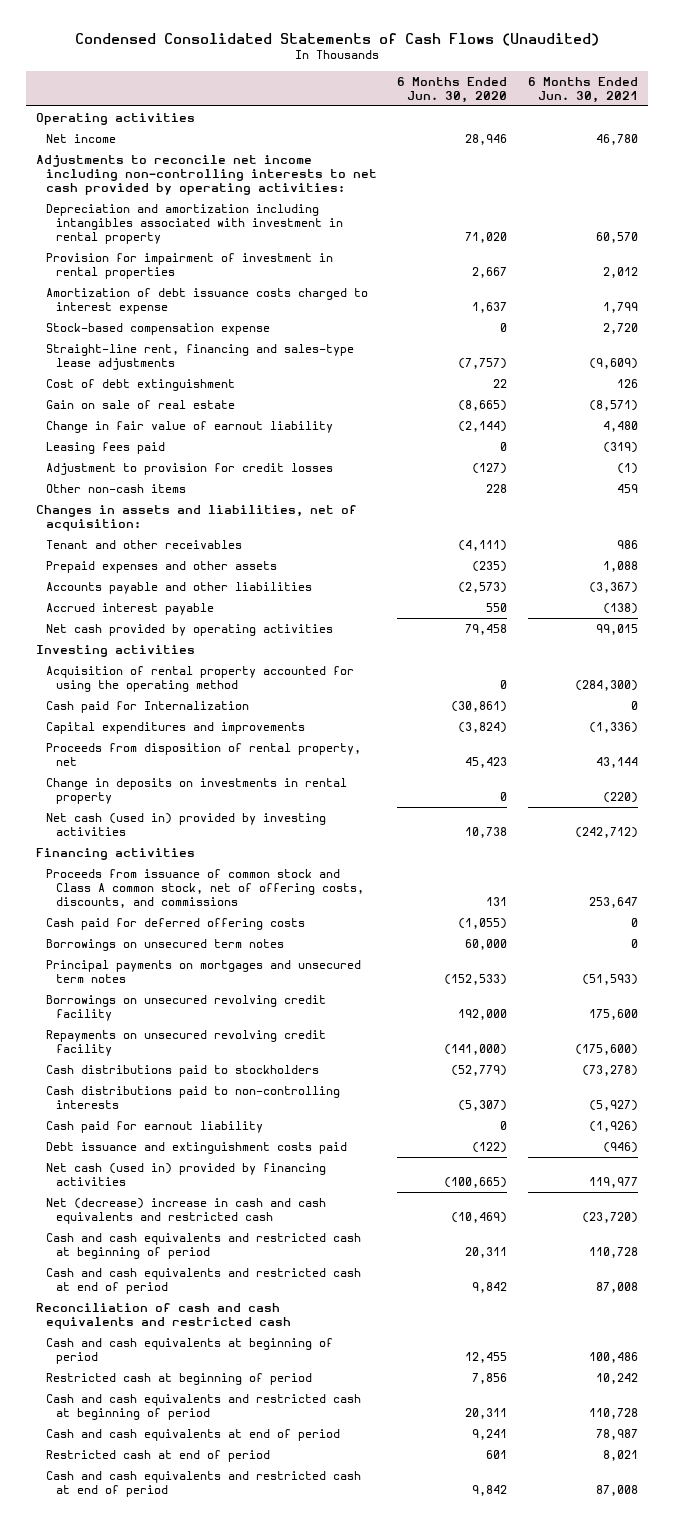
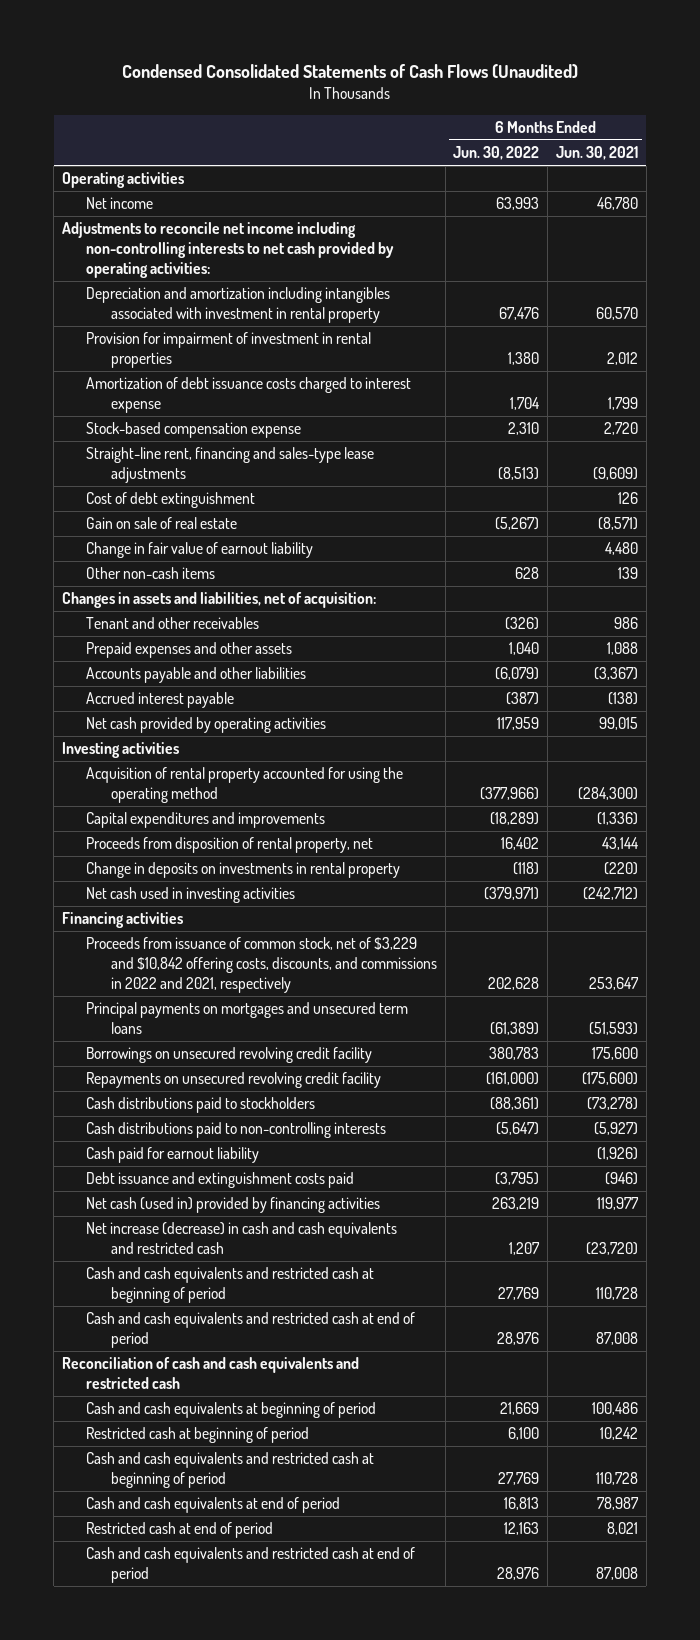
- | 6 Months Ended Jun. 30, 2020 | 6 Months Ended Jun. 30, 2021
+ | 6 Months Ended Jun. 30, 2022 | 6 Months Ended Jun. 30, 2021
- Leasing fees paid | 0 | (319)
- Adjustment to provision for credit losses | (127) | (1)
- Other non-cash items | 228 | 459
+ Other non-cash items | 628 | 139
- Cash paid for Internalization | (30,861) | 0
- Net cash (used in) provided by investing activities | 10,738 | (242,712)
+ Net cash used in investing activities | (379,971) | (242,712)
- Proceeds from issuance of common stock and Class A common stock, net of offering costs, discounts, and commissions | 131 | 253,647
- Cash paid for deferred offering costs | (1,055) | 0
- Borrowings on unsecured term notes | 60,000 | 0
- Principal payments on mortgages and unsecured term notes | (152,533) | (51,593)
+ Proceeds from issuance of common stock, net of $3,229 and $10,842 offering costs, discounts, and commissions in 2022 and 2021, respectively | 202,628 | 253,647
+ Principal payments on mortgages and unsecured term loans | (61,389) | (51,593)
- Net (decrease) increase in cash and cash equivalents and restricted cash | (10,469) | (23,720)
+ Net increase (decrease) in cash and cash equivalents and restricted cash | 1,207 | (23,720)

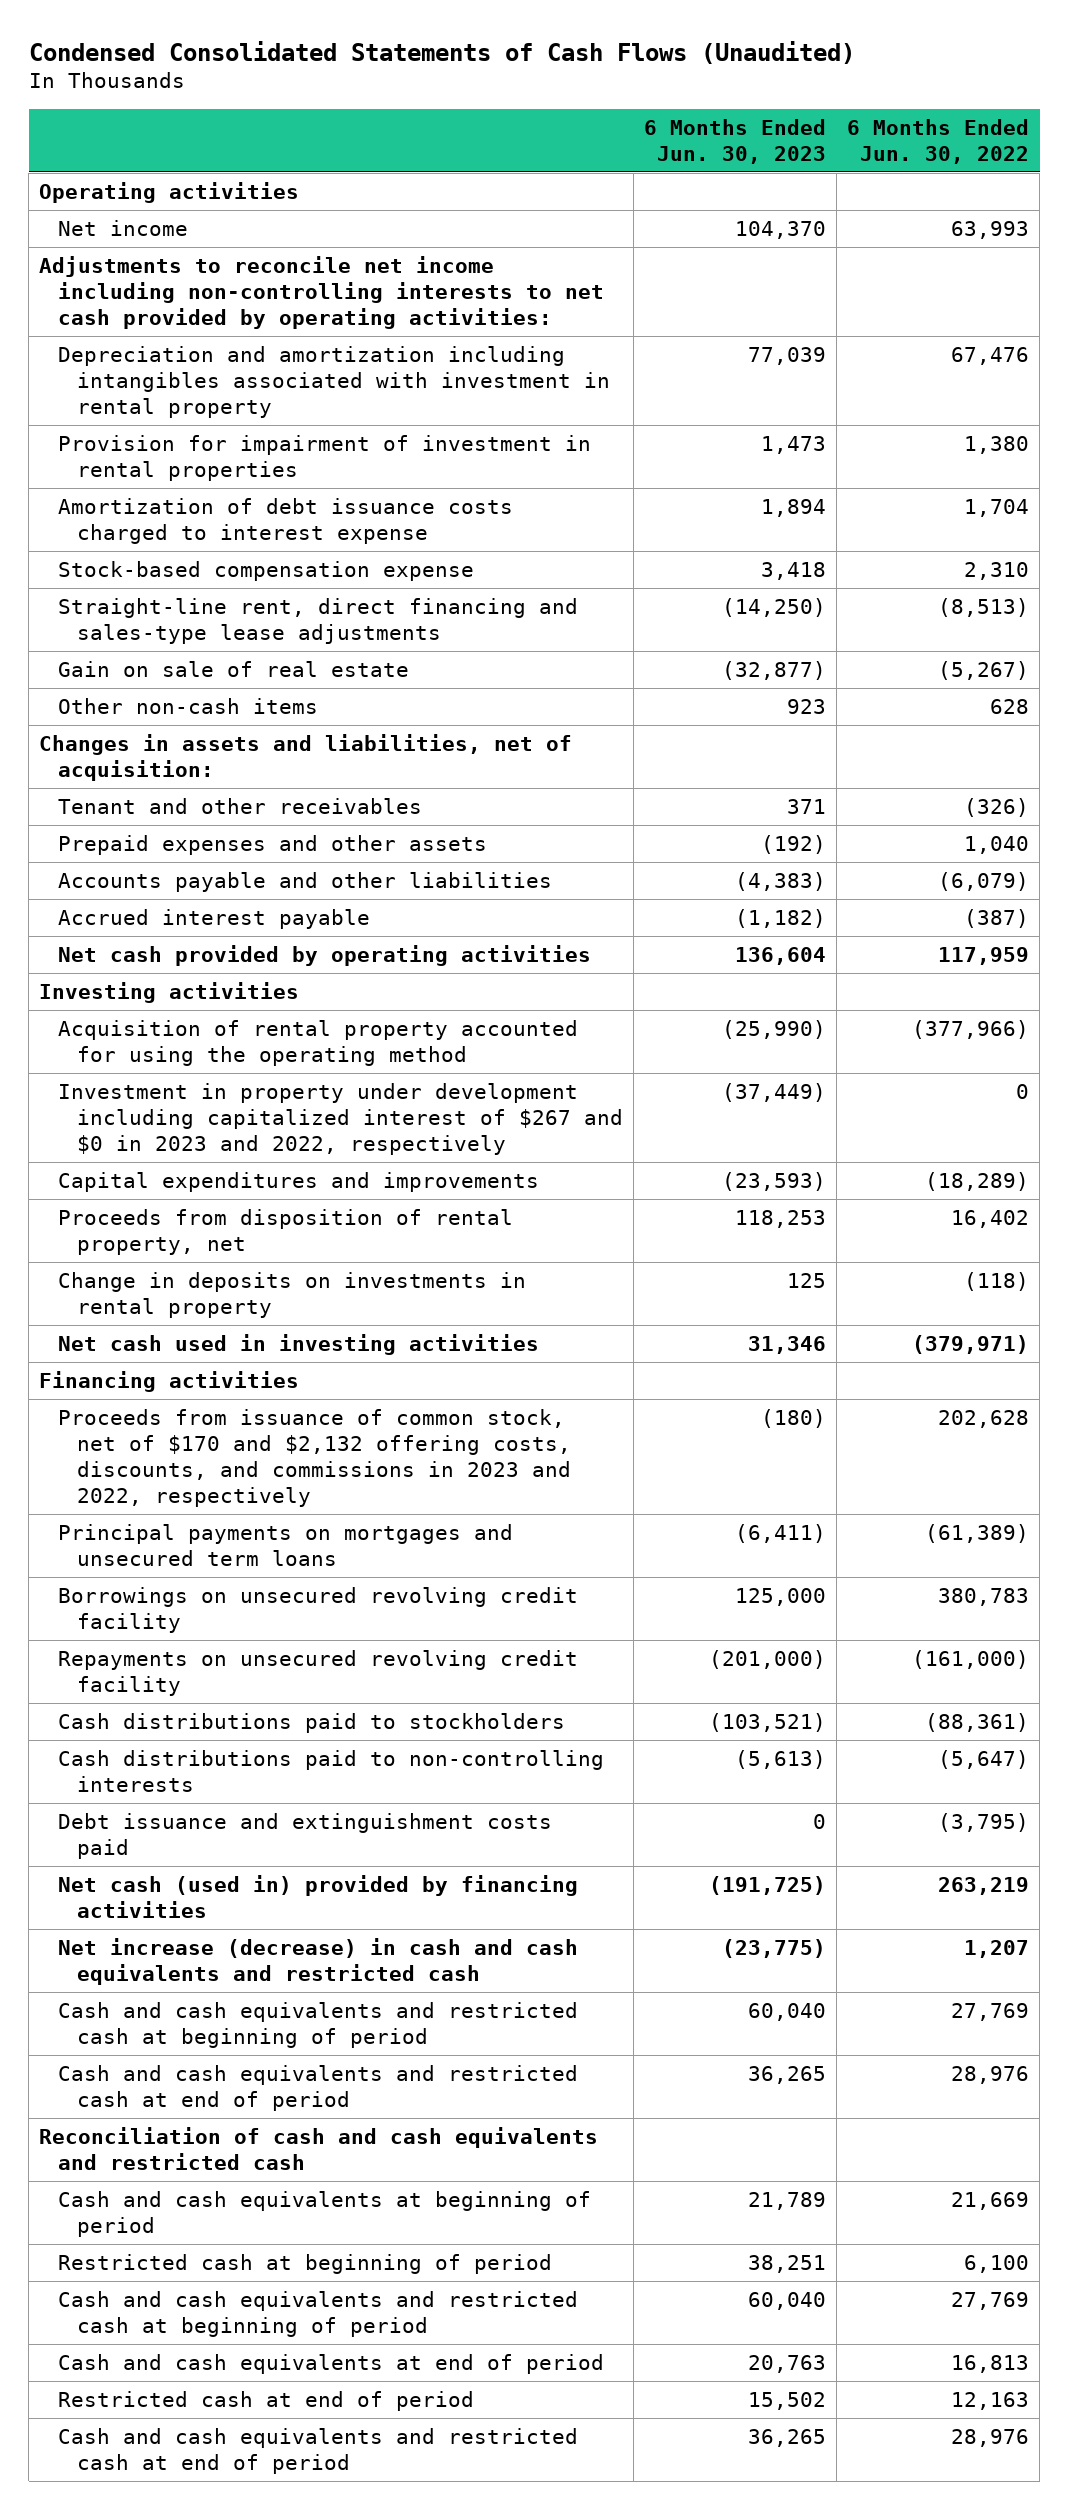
- | 6 Months Ended Jun. 30, 2022 | 6 Months Ended Jun. 30, 2021
+ | 6 Months Ended Jun. 30, 2023 | 6 Months Ended Jun. 30, 2022
- Straight-line rent, financing and sales-type lease adjustments | (8,513) | (9,609)
- Cost of debt extinguishment | | 126
+ Straight-line rent, direct financing and sales-type lease adjustments | (14,250) | (8,513)
- Change in fair value of earnout liability | | 4,480
+ Investment in property under development including capitalized interest of $267 and $0 in 2023 and 2022, respectively | (37,449) | 0
- Proceeds from issuance of common stock, net of $3,229 and $10,842 offering costs, discounts, and commissions in 2022 and 2021, respectively | 202,628 | 253,647
+ Proceeds from issuance of common stock, net of $170 and $2,132 offering costs, discounts, and commissions in 2023 and 2022, respectively | (180) | 202,628
- Cash paid for earnout liability | | (1,926)

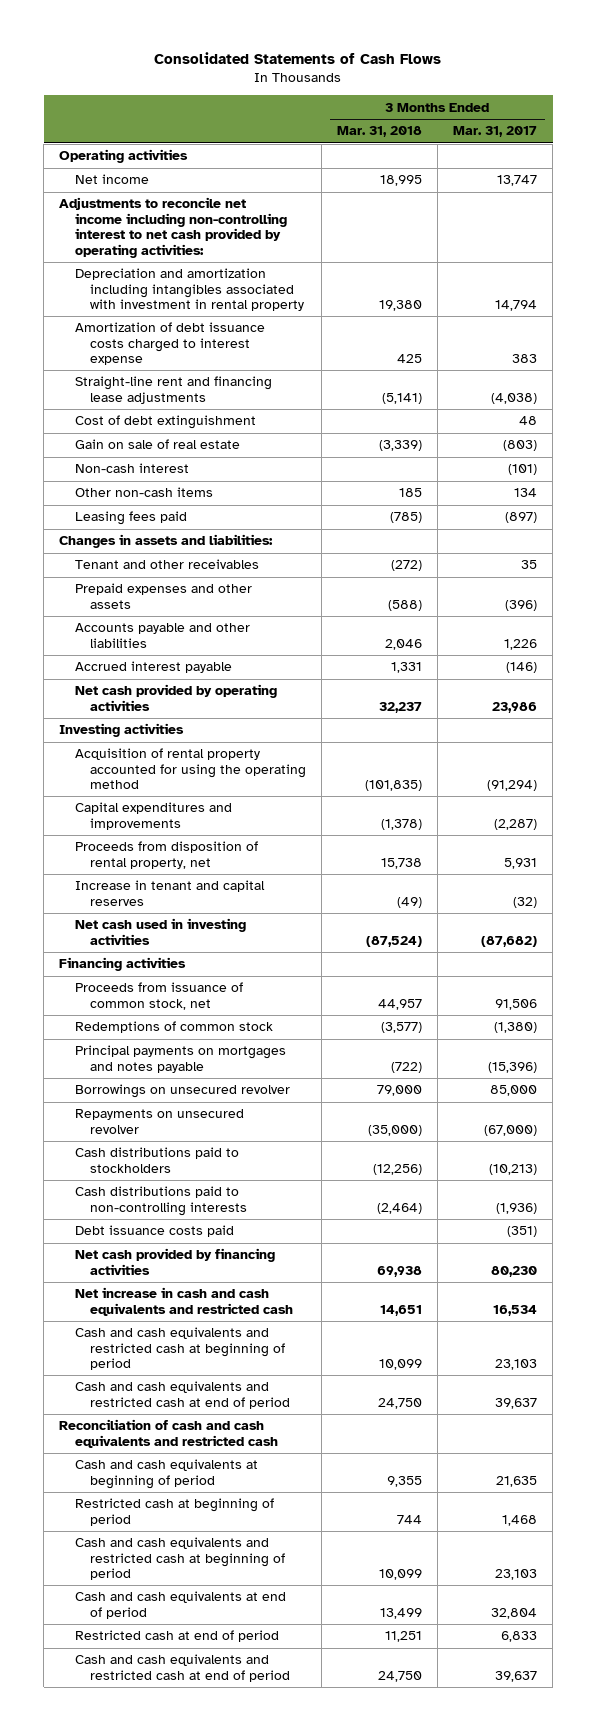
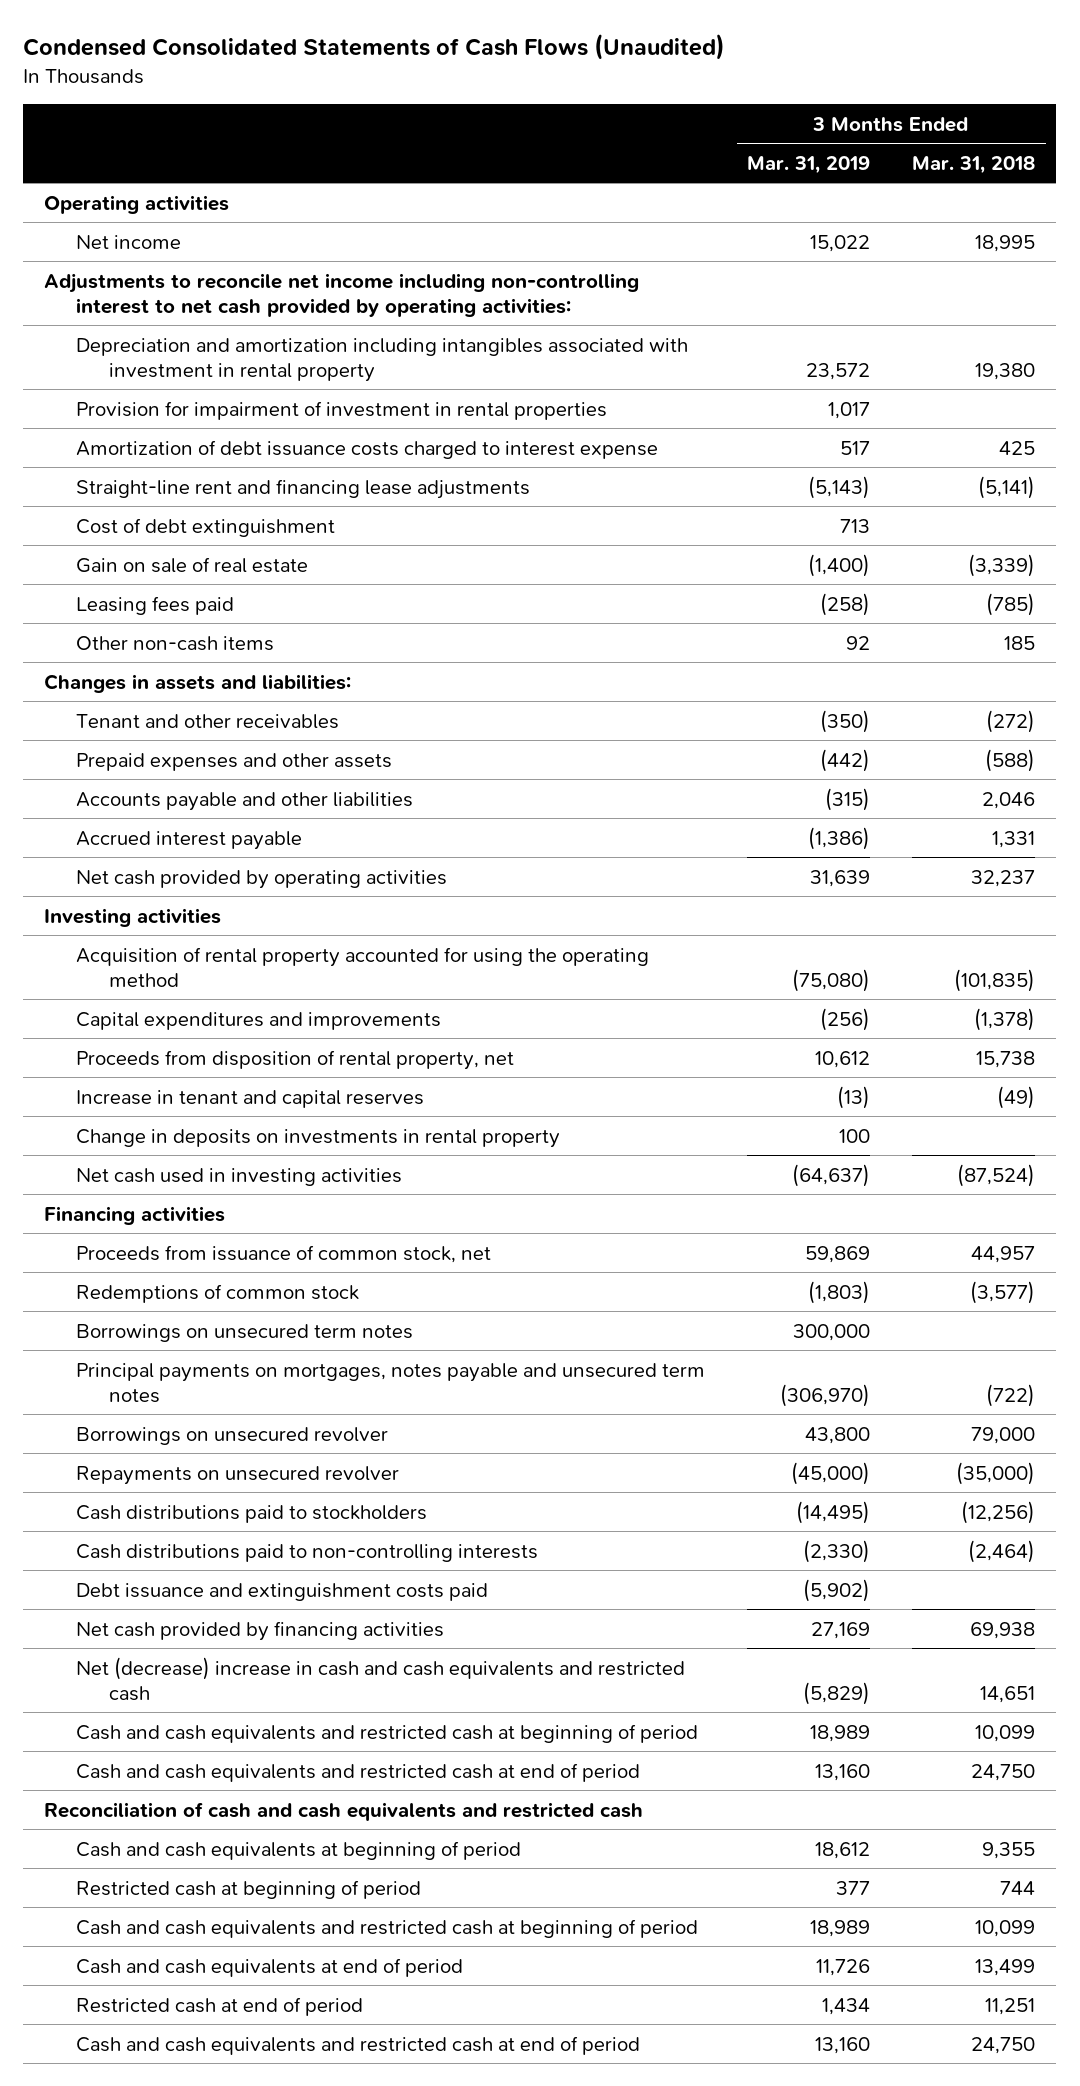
- Consolidated Statements of Cash Flows
+ Condensed Consolidated Statements of Cash Flows (Unaudited)
- | 3 Months Ended Mar. 31, 2018 | 3 Months Ended Mar. 31, 2017
+ | 3 Months Ended Mar. 31, 2019 | 3 Months Ended Mar. 31, 2018
+ Provision for impairment of investment in rental properties | 1,017 |
- Non-cash interest | | (101)
moved down: Other non-cash items | 92 | 185
+ Change in deposits on investments in rental property | 100 |
- Principal payments on mortgages and notes payable | (722) | (15,396)
+ Borrowings on unsecured term notes | 300,000 |
+ Principal payments on mortgages, notes payable and unsecured term notes | (306,970) | (722)
- Debt issuance costs paid | | (351)
+ Debt issuance and extinguishment costs paid | (5,902) |
- Net increase in cash and cash equivalents and restricted cash | 14,651 | 16,534
+ Net (decrease) increase in cash and cash equivalents and restricted cash | (5,829) | 14,651

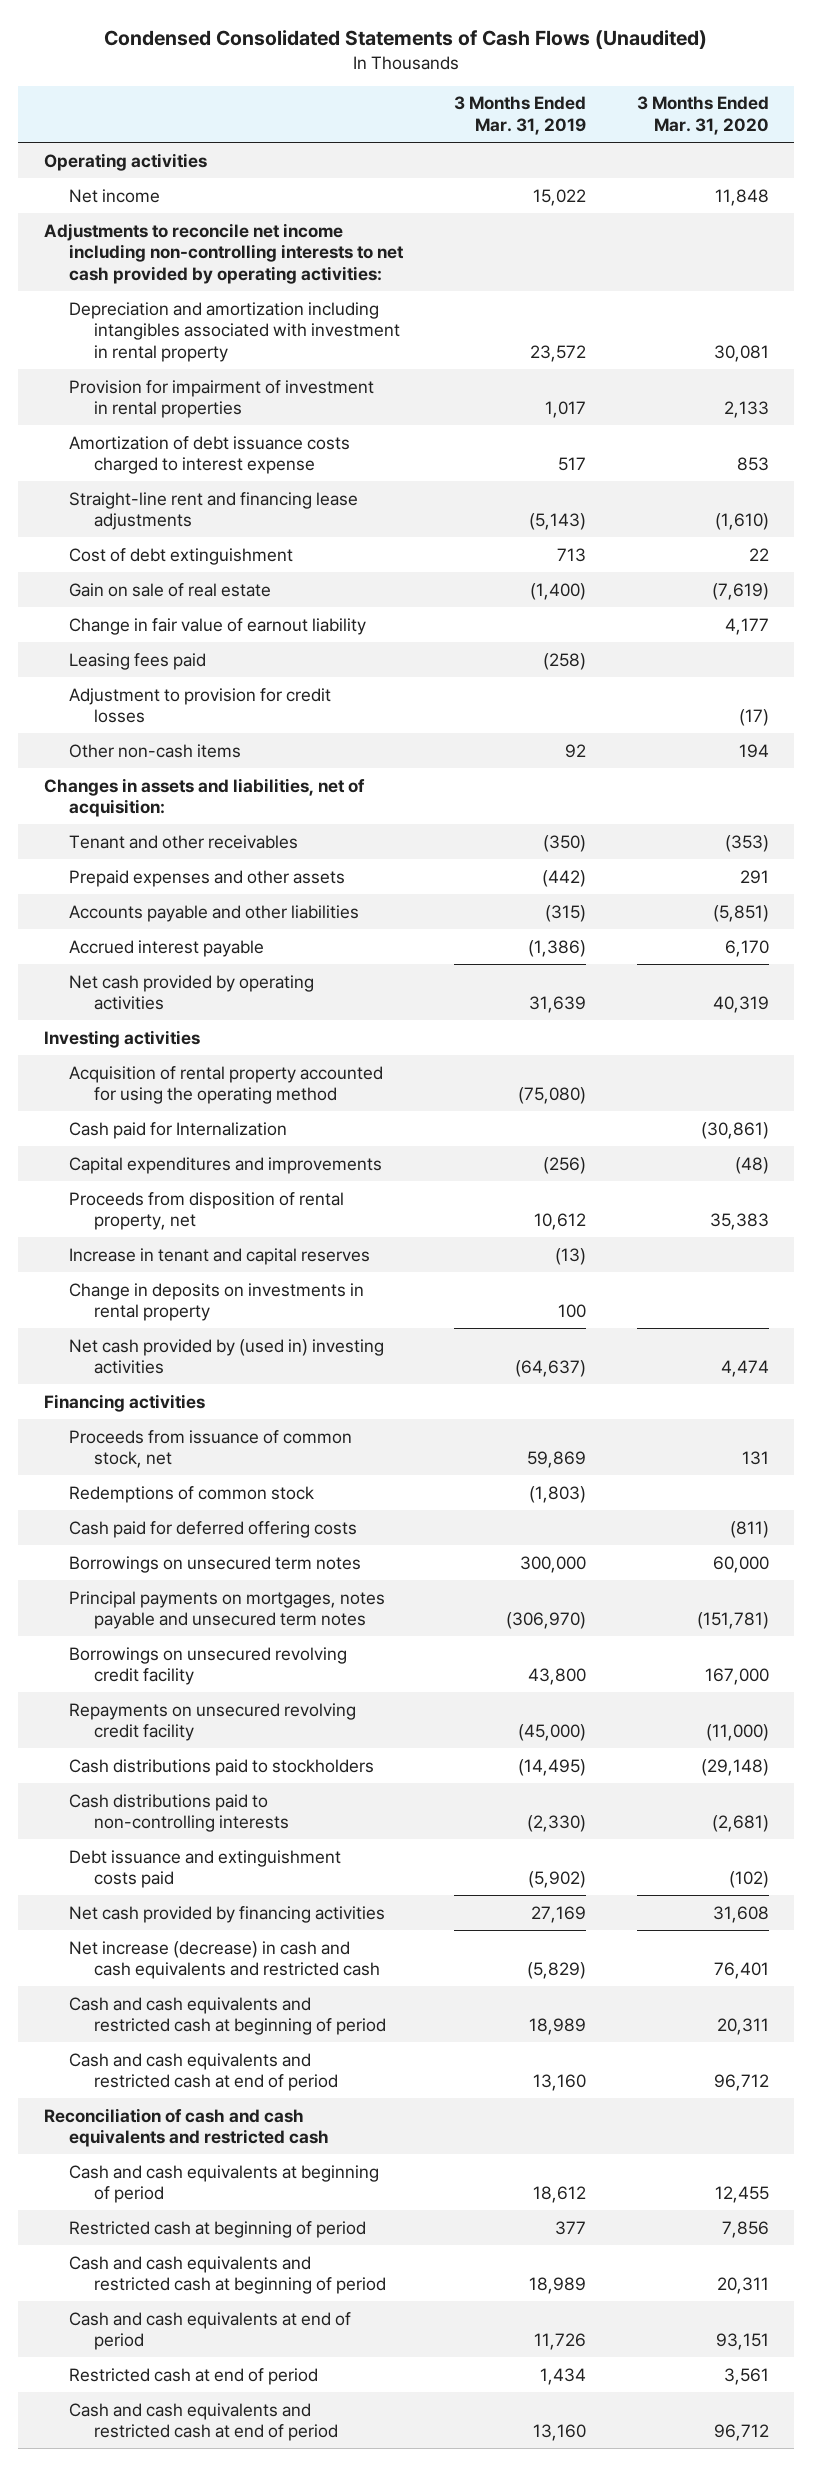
- | 3 Months Ended Mar. 31, 2019 | 3 Months Ended Mar. 31, 2018
+ | 3 Months Ended Mar. 31, 2019 | 3 Months Ended Mar. 31, 2020
- Adjustments to reconcile net income including non-controlling interest to net cash provided by operating activities:
+ Adjustments to reconcile net income including non-controlling interests to net cash provided by operating activities:
+ Change in fair value of earnout liability | | 4,177
+ Adjustment to provision for credit losses | | (17)
- Changes in assets and liabilities:
+ Changes in assets and liabilities, net of acquisition:
+ Cash paid for Internalization | | (30,861)
- Net cash used in investing activities | (64,637) | (87,524)
+ Net cash provided by (used in) investing activities | (64,637) | 4,474
+ Cash paid for deferred offering costs | | (811)
- Borrowings on unsecured revolver | 43,800 | 79,000
- Repayments on unsecured revolver | (45,000) | (35,000)
+ Borrowings on unsecured revolving credit facility | 43,800 | 167,000
+ Repayments on unsecured revolving credit facility | (45,000) | (11,000)
- Net (decrease) increase in cash and cash equivalents and restricted cash | (5,829) | 14,651
+ Net increase (decrease) in cash and cash equivalents and restricted cash | (5,829) | 76,401

